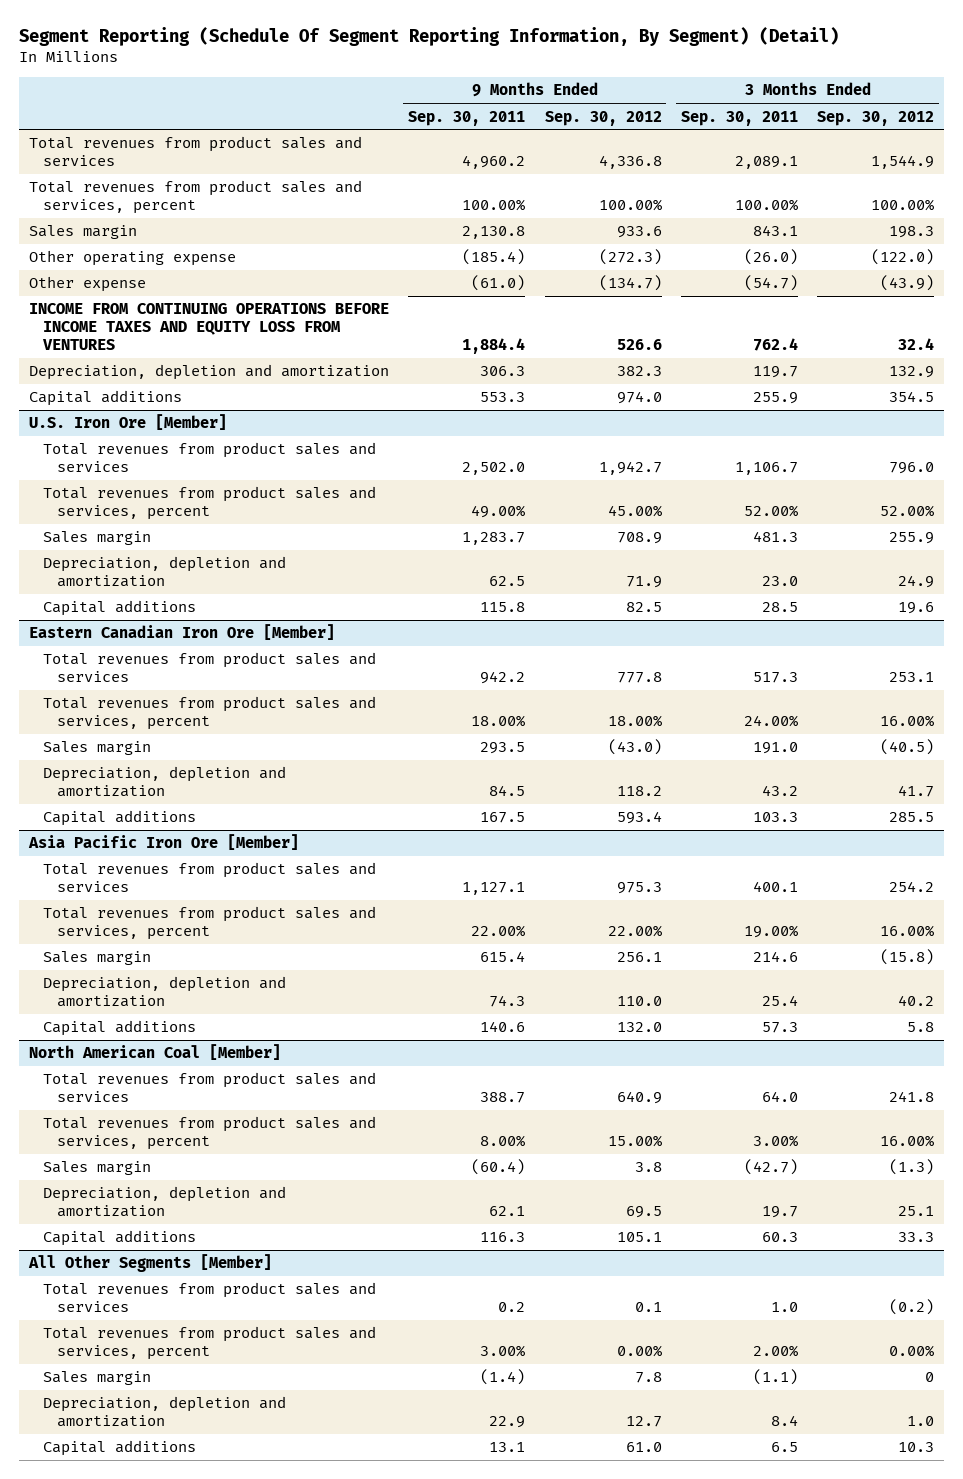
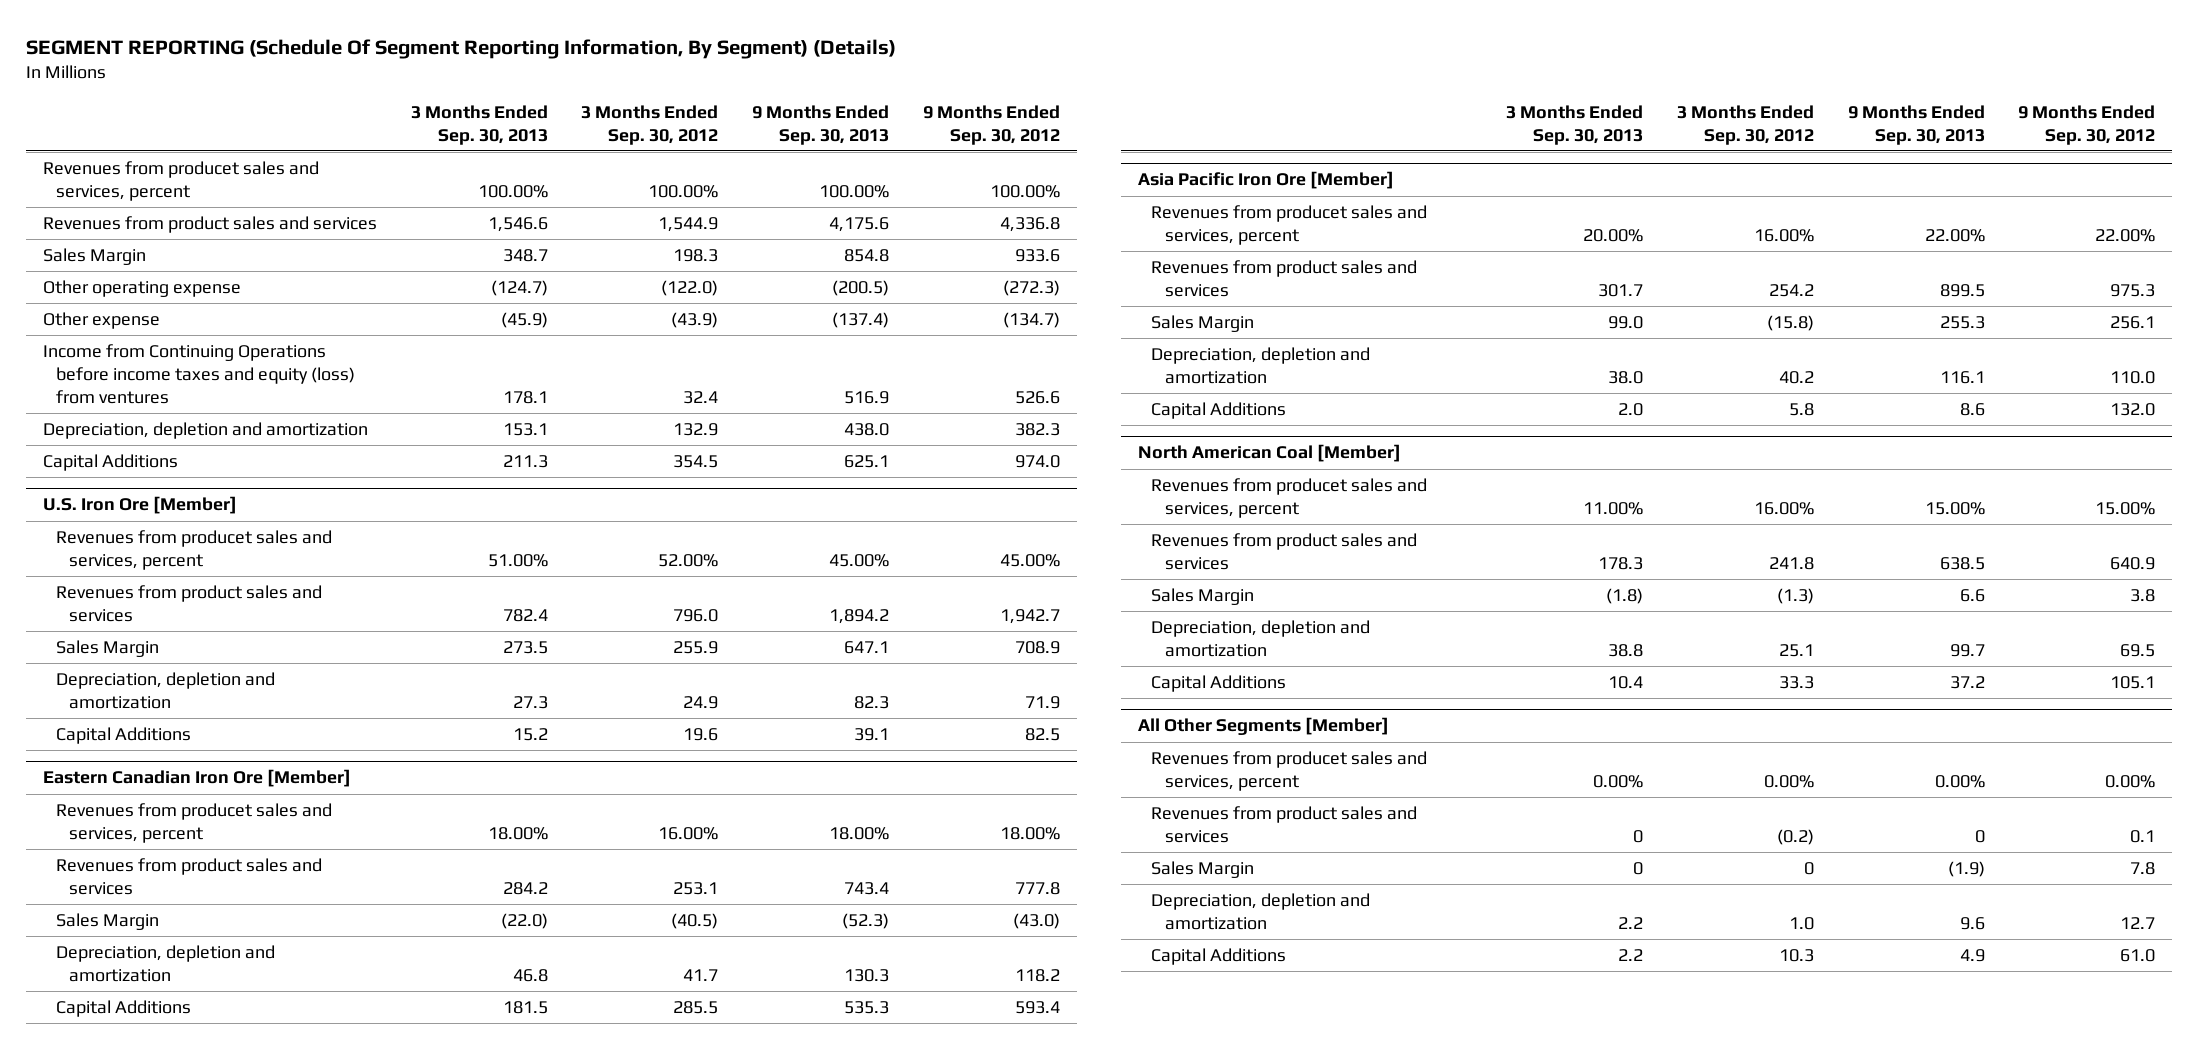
- Segment Reporting (Schedule Of Segment Reporting Information, By Segment) (Detail)
+ SEGMENT REPORTING (Schedule Of Segment Reporting Information, By Segment) (Details)
- | 9 Months Ended Sep. 30, 2011 | 9 Months Ended Sep. 30, 2012 | 3 Months Ended Sep. 30, 2011 | 3 Months Ended Sep. 30, 2012
+ | 3 Months Ended Sep. 30, 2013 | 3 Months Ended Sep. 30, 2012 | 9 Months Ended Sep. 30, 2013 | 9 Months Ended Sep. 30, 2012
- Total revenues from product sales and services | 4,960.2 | 4,336.8 | 2,089.1 | 1,544.9
- Total revenues from product sales and services, percent | 100.00% | 100.00% | 100.00% | 100.00%
- Sales margin | 2,130.8 | 933.6 | 843.1 | 198.3
+ Revenues from producet sales and services, percent | 100.00% | 100.00% | 100.00% | 100.00%
+ Revenues from product sales and services | 1,546.6 | 1,544.9 | 4,175.6 | 4,336.8
+ Sales Margin | 348.7 | 198.3 | 854.8 | 933.6
- INCOME FROM CONTINUING OPERATIONS BEFORE INCOME TAXES AND EQUITY LOSS FROM VENTURES | 1,884.4 | 526.6 | 762.4 | 32.4
+ Income from Continuing Operations before income taxes and equity (loss) from ventures | 178.1 | 32.4 | 516.9 | 526.6
- Capital additions | 553.3 | 974.0 | 255.9 | 354.5
+ Capital Additions | 211.3 | 354.5 | 625.1 | 974.0
@ U.S. Iron Ore [Member]
- Total revenues from product sales and services | 2,502.0 | 1,942.7 | 1,106.7 | 796.0
- Total revenues from product sales and services, percent | 49.00% | 45.00% | 52.00% | 52.00%
- Sales margin | 1,283.7 | 708.9 | 481.3 | 255.9
+ Revenues from producet sales and services, percent | 51.00% | 52.00% | 45.00% | 45.00%
+ Revenues from product sales and services | 782.4 | 796.0 | 1,894.2 | 1,942.7
+ Sales Margin | 273.5 | 255.9 | 647.1 | 708.9
- Capital additions | 115.8 | 82.5 | 28.5 | 19.6
+ Capital Additions | 15.2 | 19.6 | 39.1 | 82.5
@ Eastern Canadian Iron Ore [Member]
- Total revenues from product sales and services | 942.2 | 777.8 | 517.3 | 253.1
- Total revenues from product sales and services, percent | 18.00% | 18.00% | 24.00% | 16.00%
- Sales margin | 293.5 | (43.0) | 191.0 | (40.5)
+ Revenues from producet sales and services, percent | 18.00% | 16.00% | 18.00% | 18.00%
+ Revenues from product sales and services | 284.2 | 253.1 | 743.4 | 777.8
+ Sales Margin | (22.0) | (40.5) | (52.3) | (43.0)
- Capital additions | 167.5 | 593.4 | 103.3 | 285.5
+ Capital Additions | 181.5 | 285.5 | 535.3 | 593.4
@ Asia Pacific Iron Ore [Member]
- Total revenues from product sales and services | 1,127.1 | 975.3 | 400.1 | 254.2
- Total revenues from product sales and services, percent | 22.00% | 22.00% | 19.00% | 16.00%
- Sales margin | 615.4 | 256.1 | 214.6 | (15.8)
+ Revenues from producet sales and services, percent | 20.00% | 16.00% | 22.00% | 22.00%
+ Revenues from product sales and services | 301.7 | 254.2 | 899.5 | 975.3
+ Sales Margin | 99.0 | (15.8) | 255.3 | 256.1
- Capital additions | 140.6 | 132.0 | 57.3 | 5.8
+ Capital Additions | 2.0 | 5.8 | 8.6 | 132.0
@ North American Coal [Member]
- Total revenues from product sales and services | 388.7 | 640.9 | 64.0 | 241.8
- Total revenues from product sales and services, percent | 8.00% | 15.00% | 3.00% | 16.00%
- Sales margin | (60.4) | 3.8 | (42.7) | (1.3)
+ Revenues from producet sales and services, percent | 11.00% | 16.00% | 15.00% | 15.00%
+ Revenues from product sales and services | 178.3 | 241.8 | 638.5 | 640.9
+ Sales Margin | (1.8) | (1.3) | 6.6 | 3.8
- Capital additions | 116.3 | 105.1 | 60.3 | 33.3
+ Capital Additions | 10.4 | 33.3 | 37.2 | 105.1
@ All Other Segments [Member]
- Total revenues from product sales and services | 0.2 | 0.1 | 1.0 | (0.2)
- Total revenues from product sales and services, percent | 3.00% | 0.00% | 2.00% | 0.00%
- Sales margin | (1.4) | 7.8 | (1.1) | 0
+ Revenues from producet sales and services, percent | 0.00% | 0.00% | 0.00% | 0.00%
+ Revenues from product sales and services | 0 | (0.2) | 0 | 0.1
+ Sales Margin | 0 | 0 | (1.9) | 7.8
- Capital additions | 13.1 | 61.0 | 6.5 | 10.3
+ Capital Additions | 2.2 | 10.3 | 4.9 | 61.0

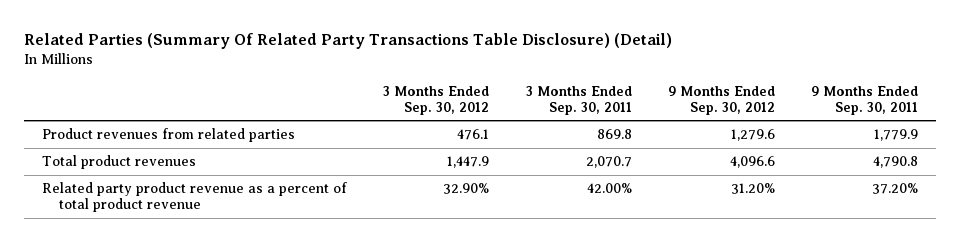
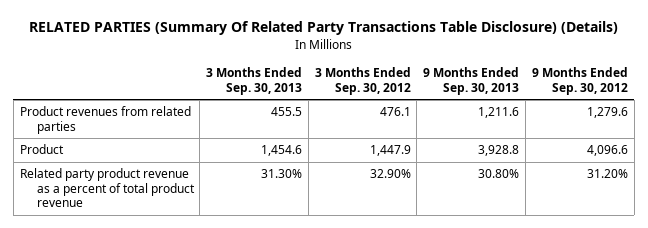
- Related Parties (Summary Of Related Party Transactions Table Disclosure) (Detail)
+ RELATED PARTIES (Summary Of Related Party Transactions Table Disclosure) (Details)
- | 3 Months Ended Sep. 30, 2012 | 3 Months Ended Sep. 30, 2011 | 9 Months Ended Sep. 30, 2012 | 9 Months Ended Sep. 30, 2011
+ | 3 Months Ended Sep. 30, 2013 | 3 Months Ended Sep. 30, 2012 | 9 Months Ended Sep. 30, 2013 | 9 Months Ended Sep. 30, 2012
- Total product revenues | 1,447.9 | 2,070.7 | 4,096.6 | 4,790.8
+ Product | 1,454.6 | 1,447.9 | 3,928.8 | 4,096.6

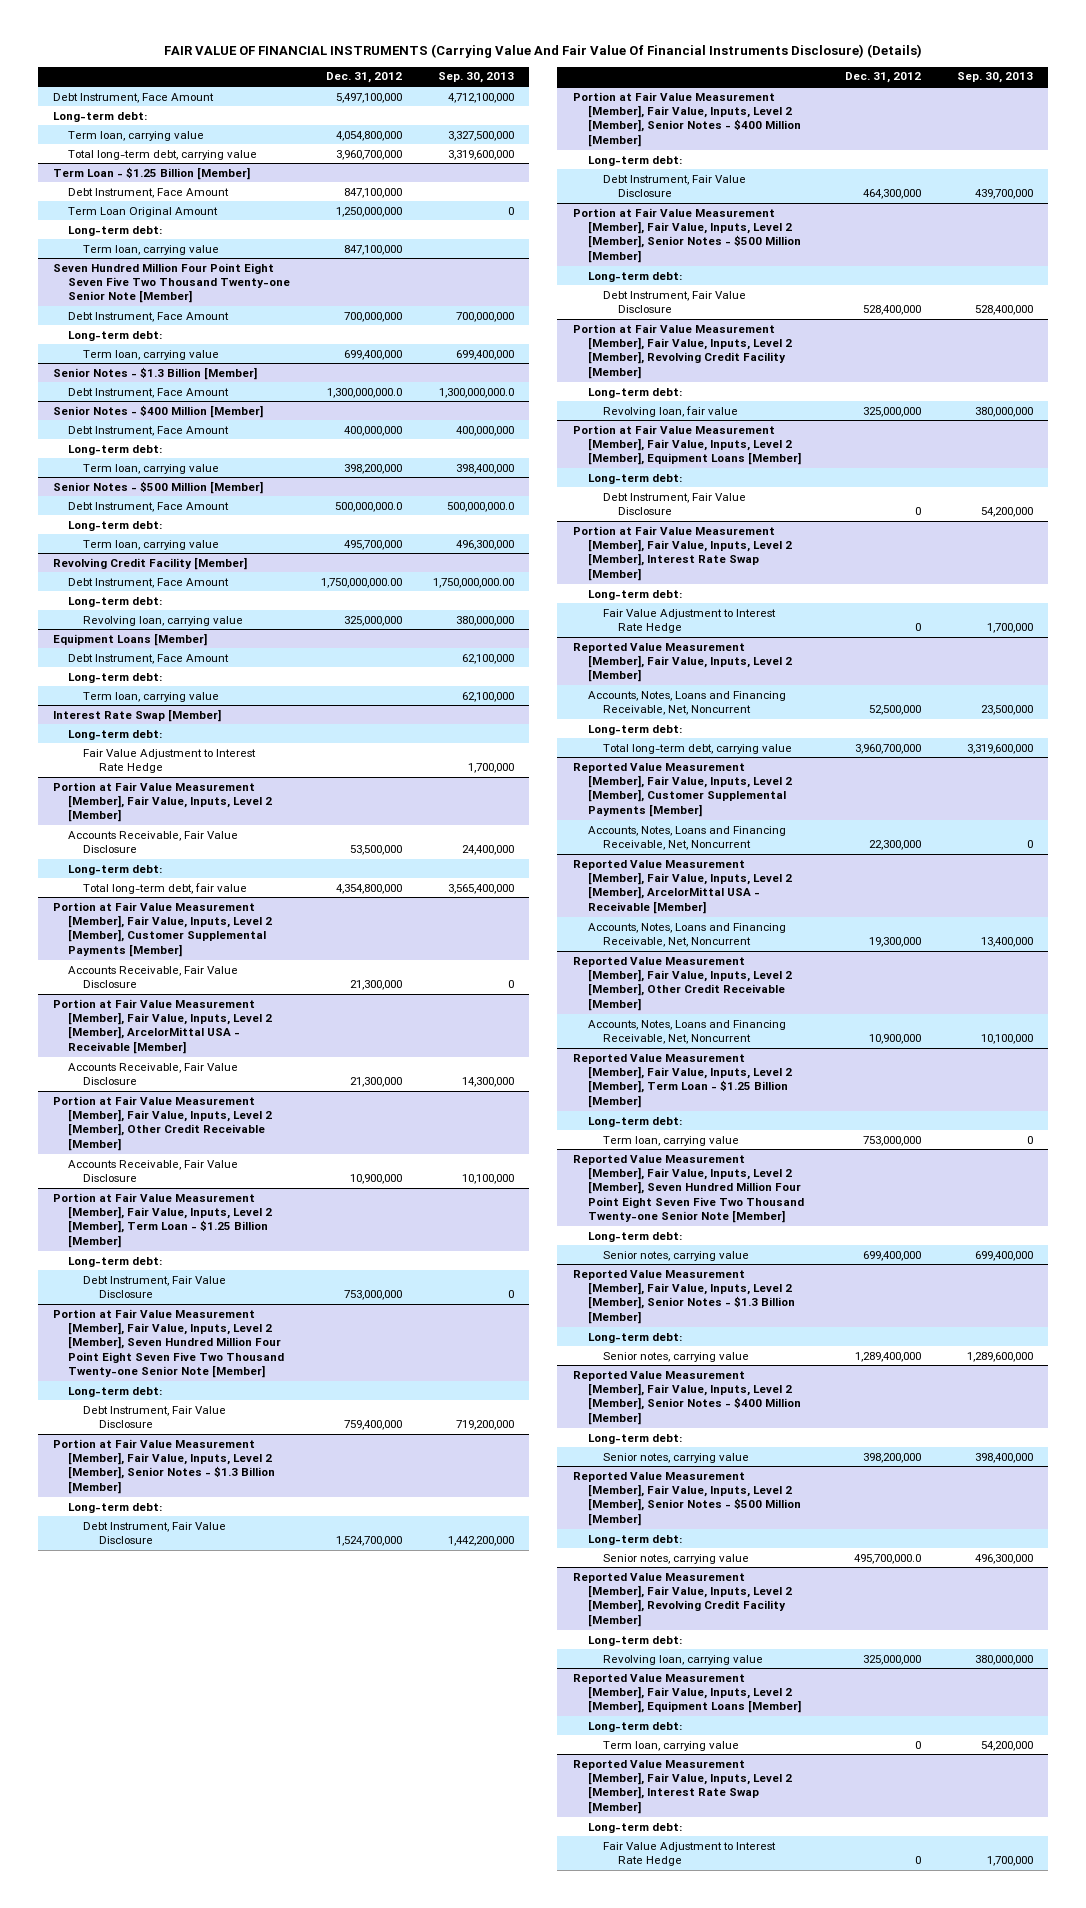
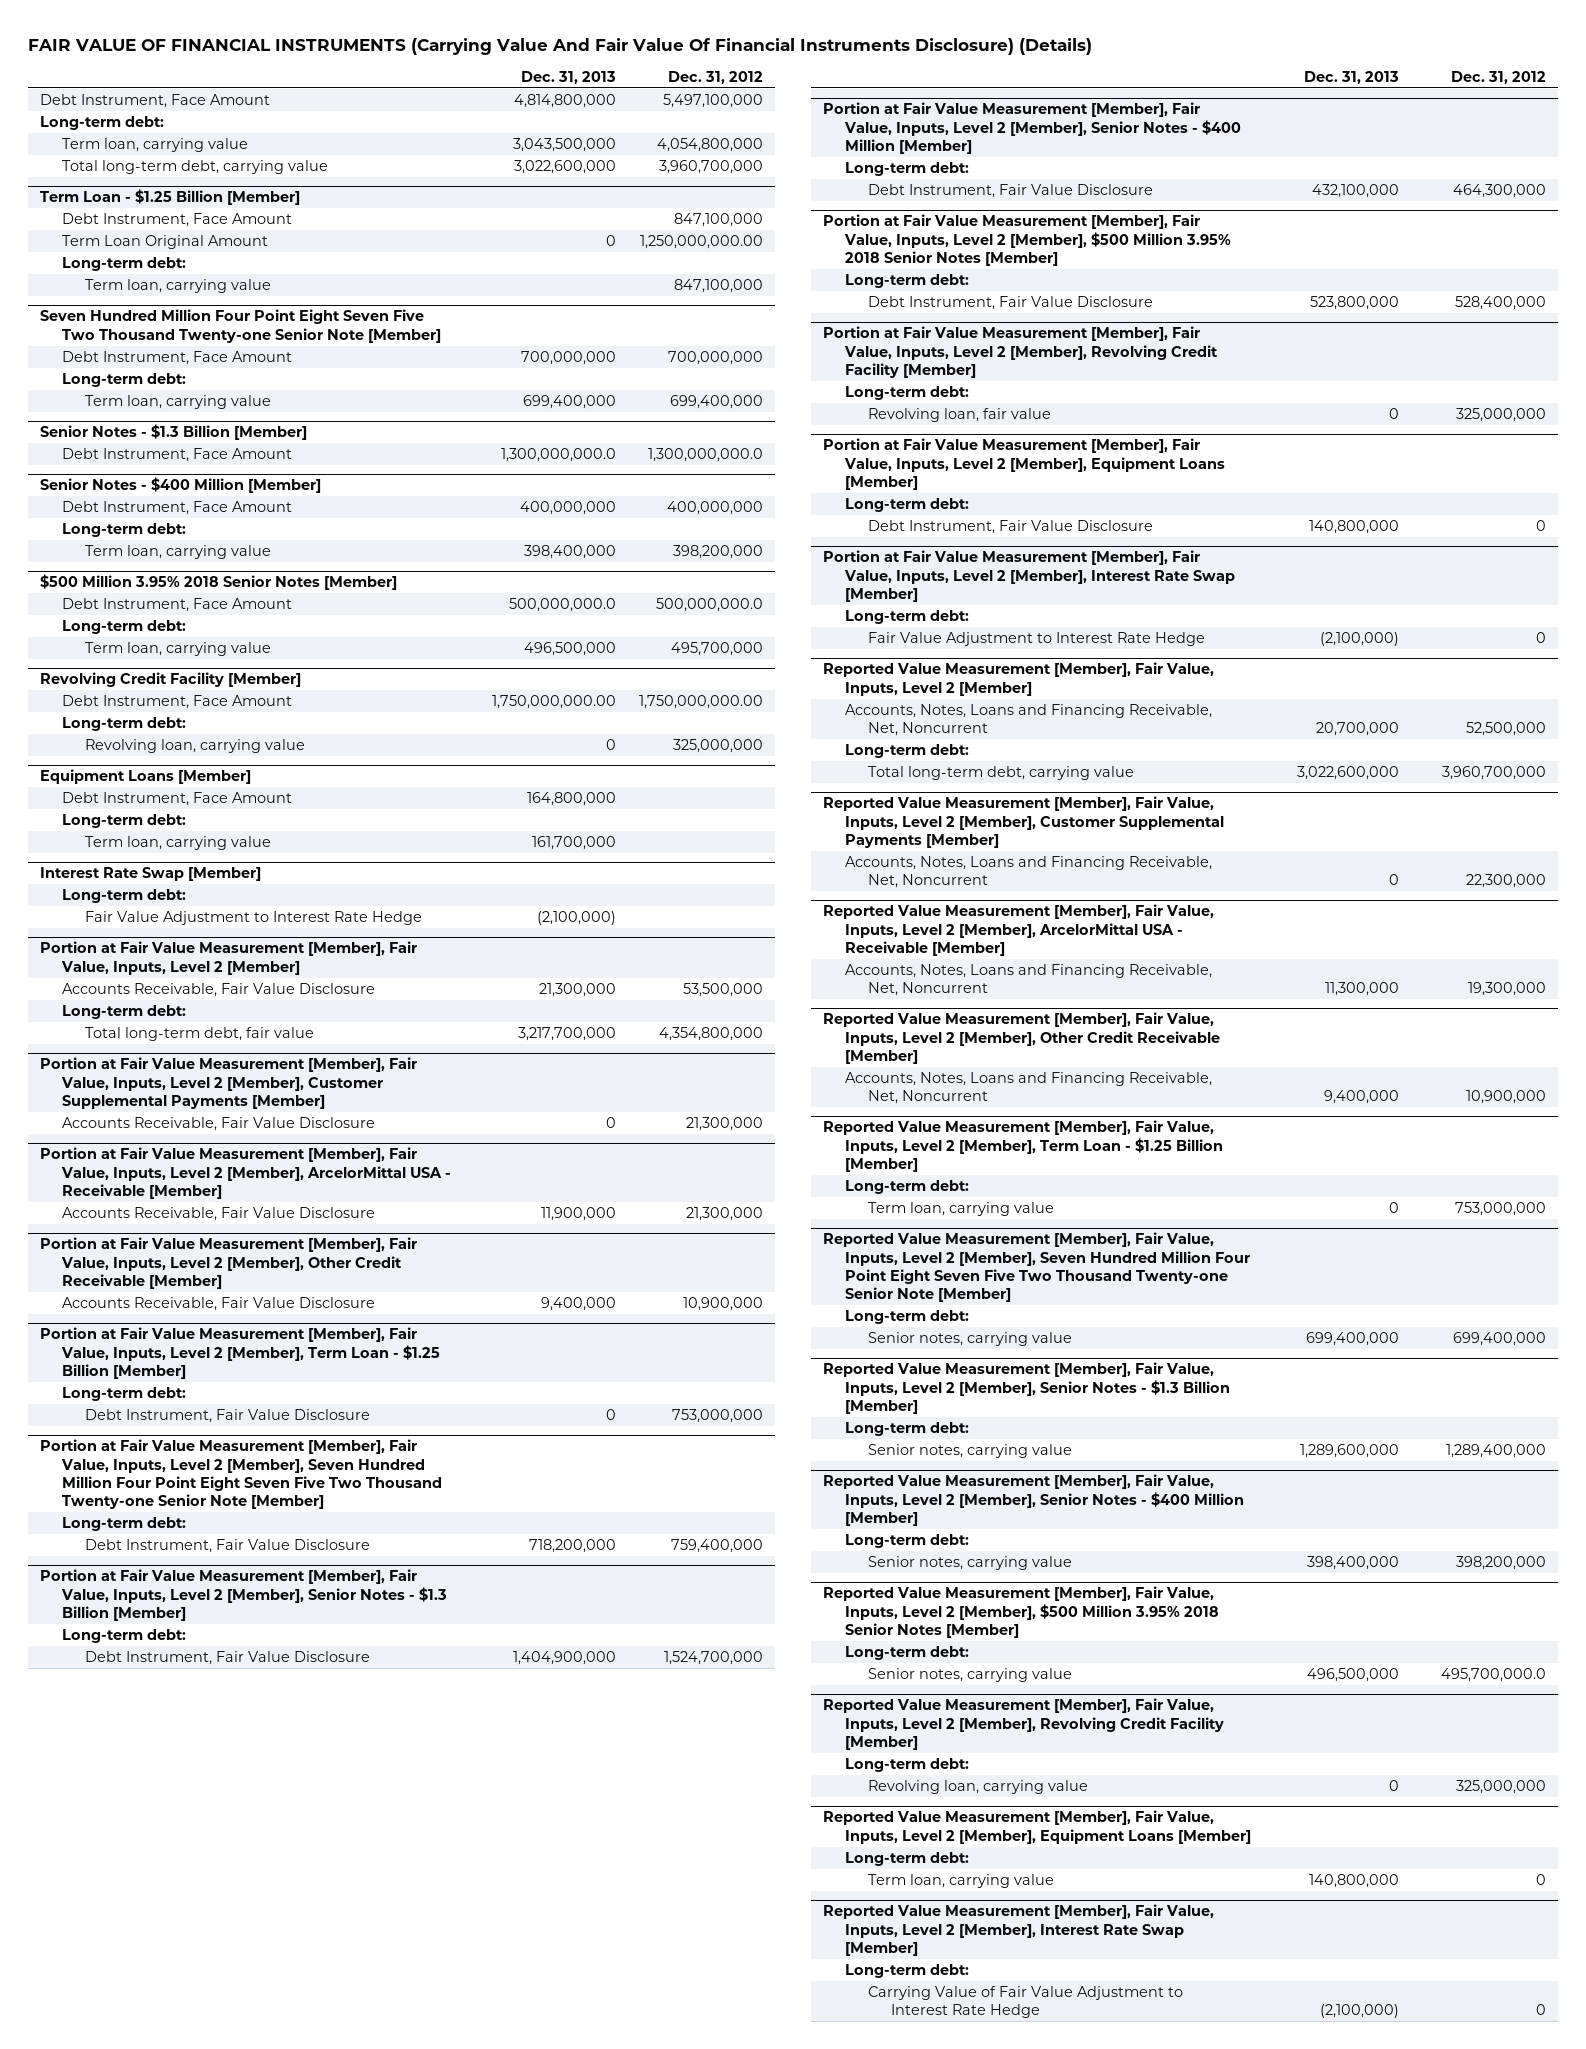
- | Dec. 31, 2012 | Sep. 30, 2013
+ | Dec. 31, 2013 | Dec. 31, 2012
@ Term Loan - $1.25 Billion [Member]
- Term Loan Original Amount | 1,250,000,000 | 0
+ Term Loan Original Amount | 0 | 1,250,000,000.00
- Senior Notes - $500 Million [Member]
+ $500 Million 3.95% 2018 Senior Notes [Member]
- Portion at Fair Value Measurement [Member], Fair Value, Inputs, Level 2 [Member], Senior Notes - $500 Million [Member]
+ Portion at Fair Value Measurement [Member], Fair Value, Inputs, Level 2 [Member], $500 Million 3.95% 2018 Senior Notes [Member]
- Reported Value Measurement [Member], Fair Value, Inputs, Level 2 [Member], Senior Notes - $500 Million [Member]
+ Reported Value Measurement [Member], Fair Value, Inputs, Level 2 [Member], $500 Million 3.95% 2018 Senior Notes [Member]
@ Reported Value Measurement [Member], Fair Value, Inputs, Level 2 [Member], Interest Rate Swap [Member]
- Fair Value Adjustment to Interest Rate Hedge | 0 | 1,700,000
+ Carrying Value of Fair Value Adjustment to Interest Rate Hedge | (2,100,000) | 0

